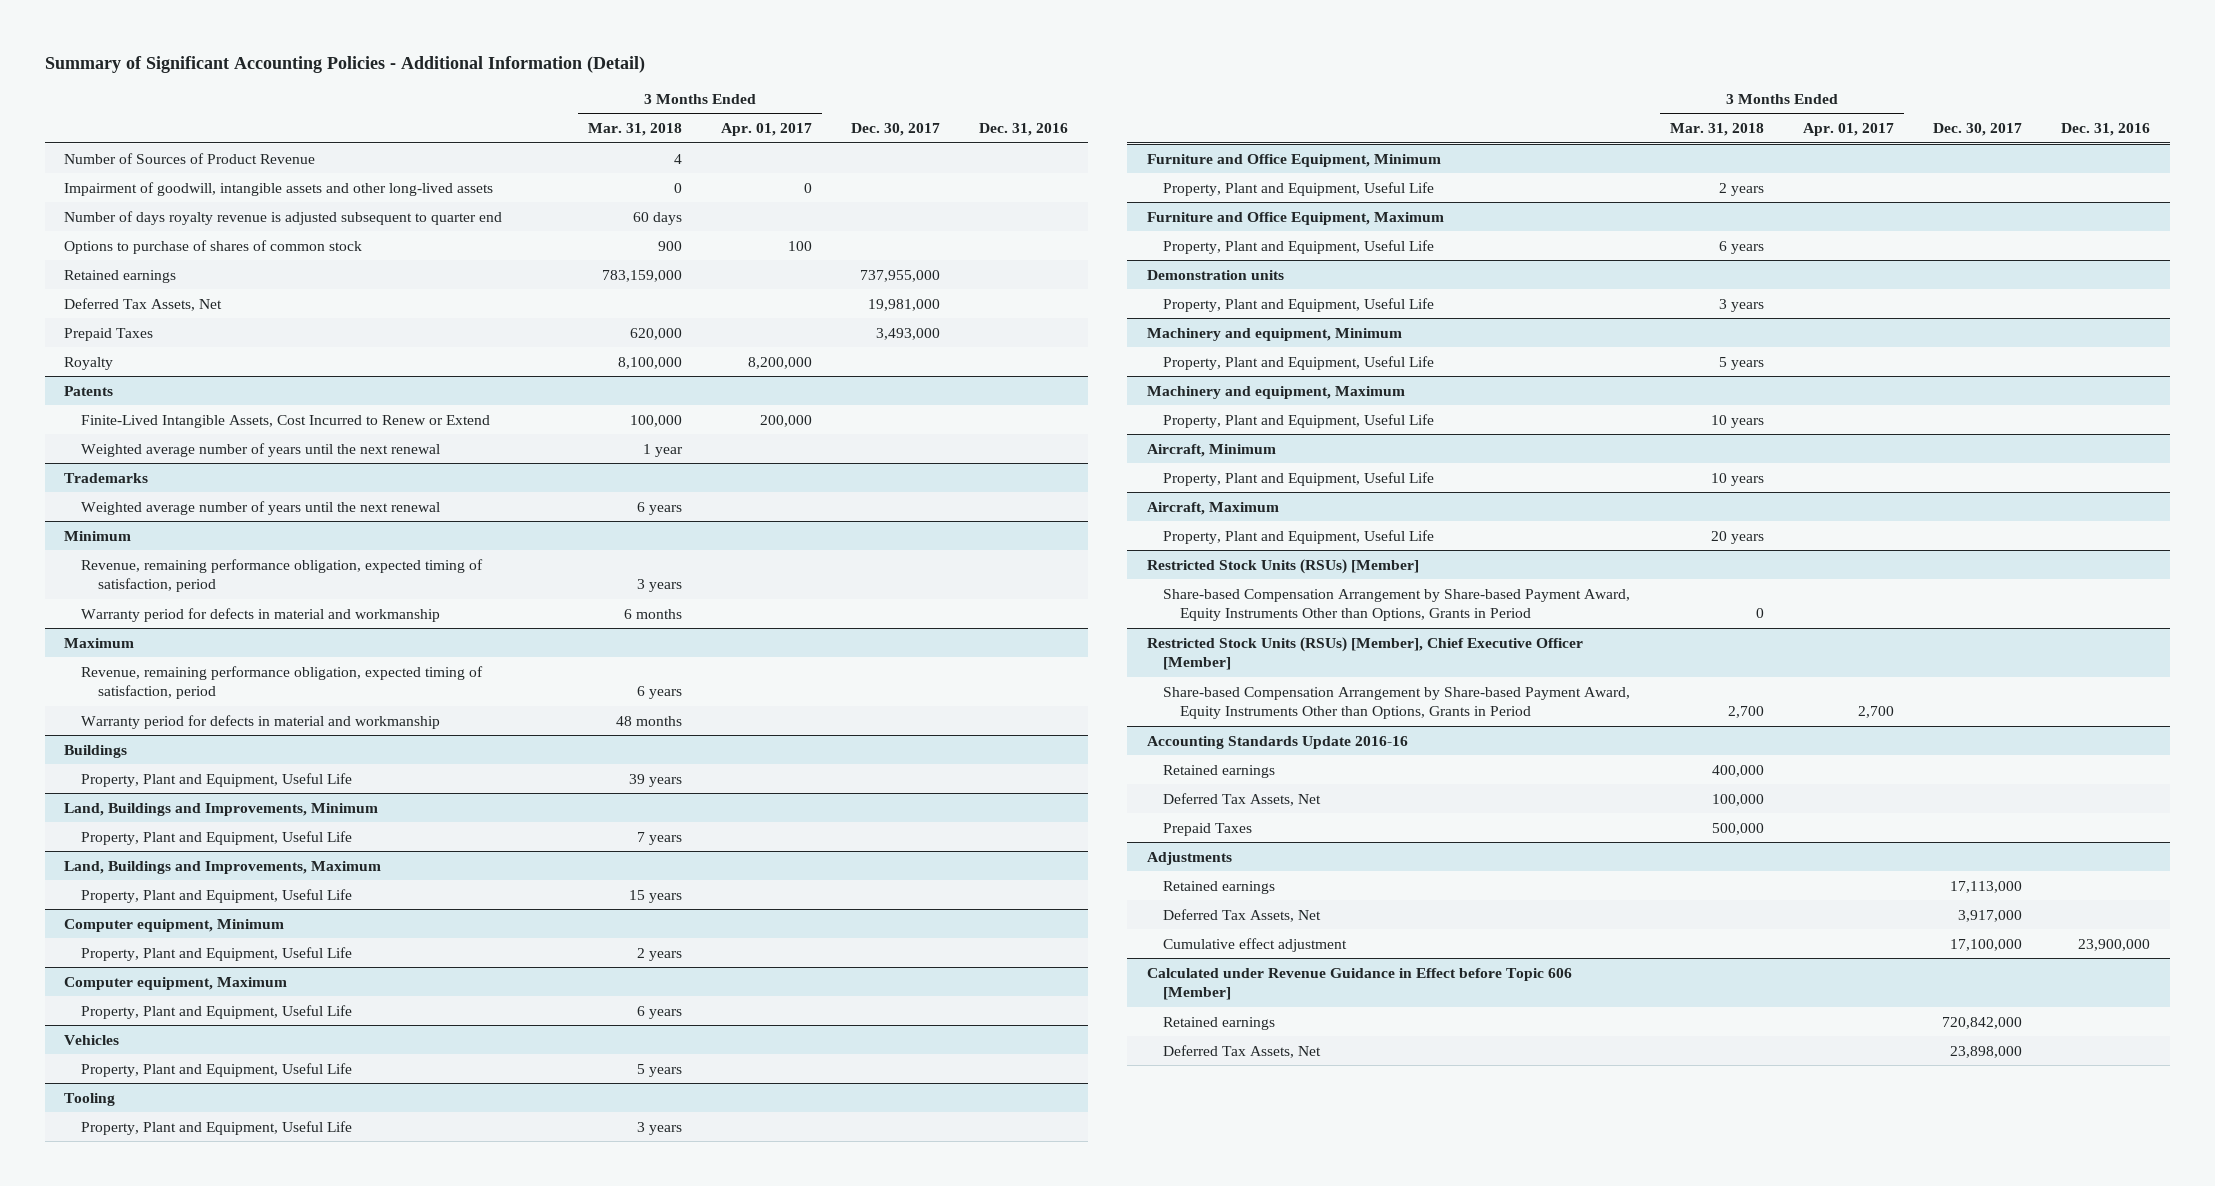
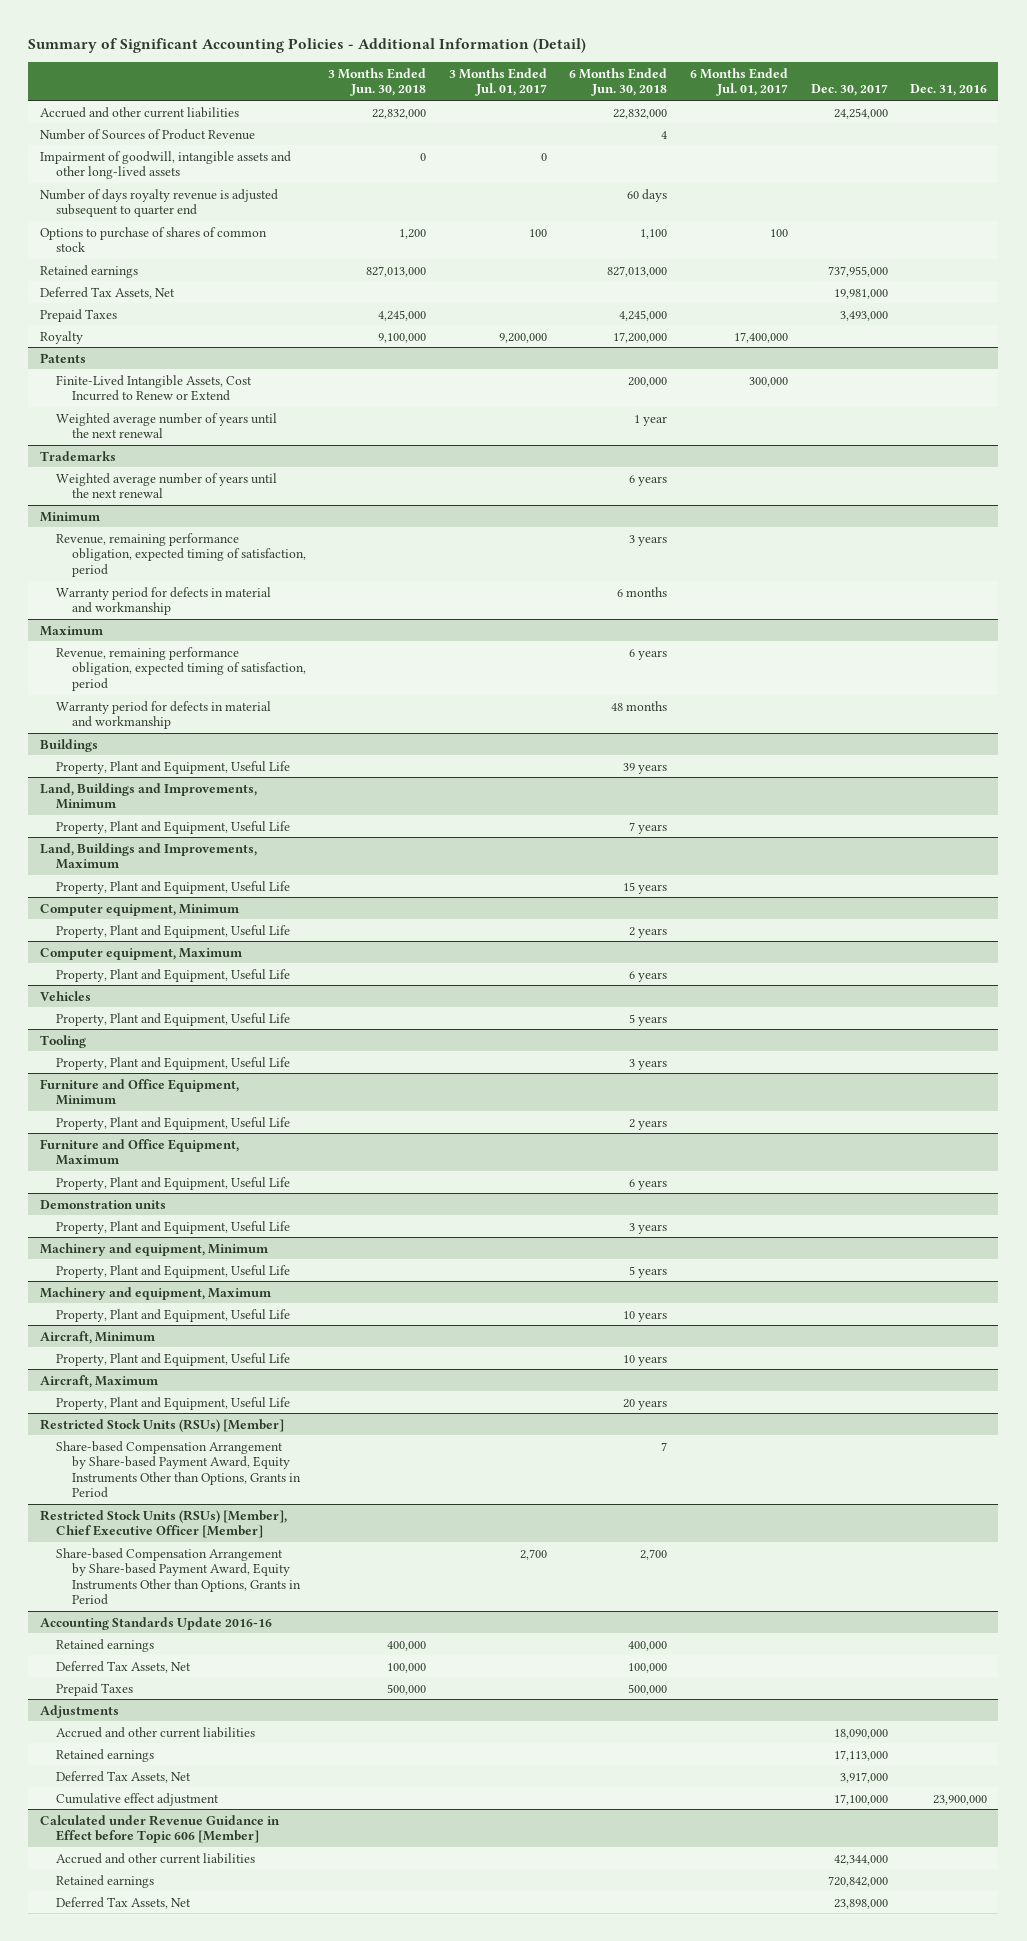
- | 3 Months Ended Mar. 31, 2018 | 3 Months Ended Apr. 01, 2017 | Dec. 30, 2017 | Dec. 31, 2016
+ | 3 Months Ended Jun. 30, 2018 | 3 Months Ended Jul. 01, 2017 | 6 Months Ended Jun. 30, 2018 | 6 Months Ended Jul. 01, 2017 | Dec. 30, 2017 | Dec. 31, 2016
+ Accrued and other current liabilities | 22,832,000 | | 22,832,000 | | 24,254,000 |
@ Adjustments
+ Accrued and other current liabilities | | | | | 18,090,000 |
@ Calculated under Revenue Guidance in Effect before Topic 606 [Member]
+ Accrued and other current liabilities | | | | | 42,344,000 |

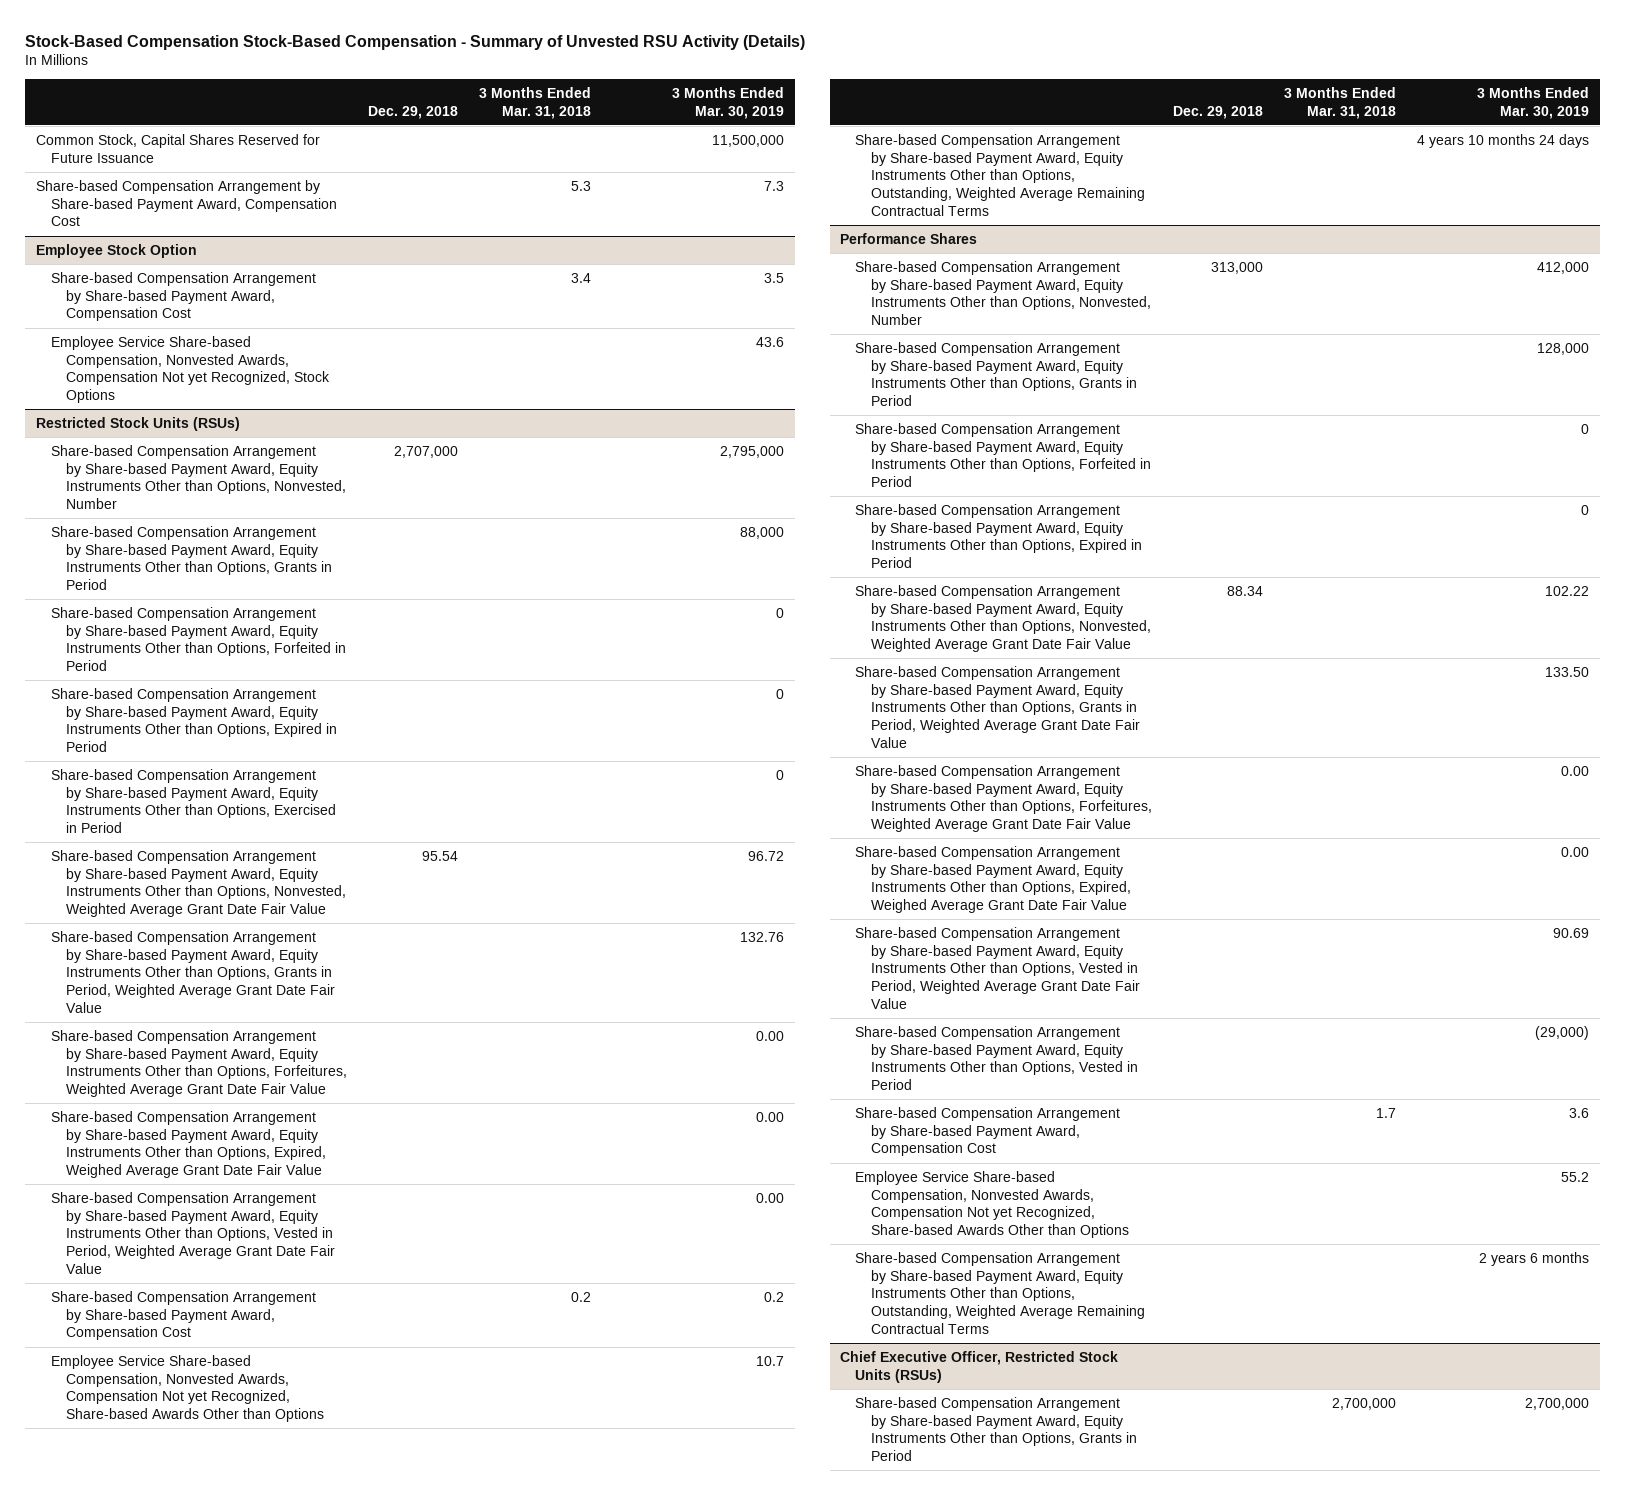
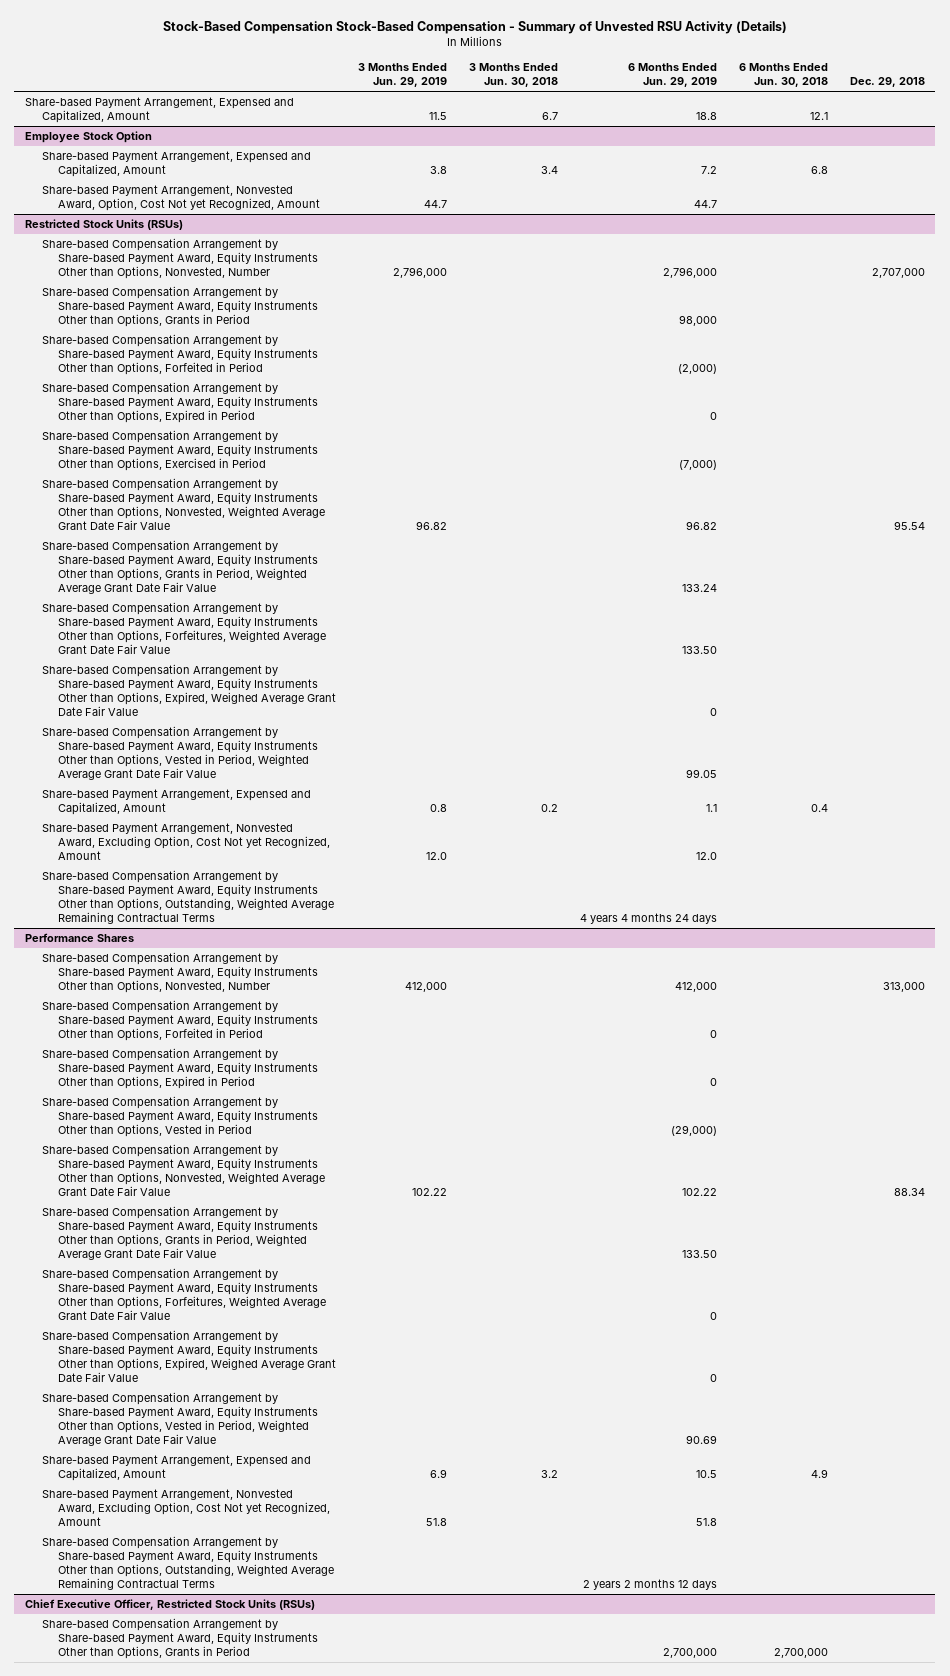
- | Dec. 29, 2018 | 3 Months Ended Mar. 31, 2018 | 3 Months Ended Mar. 30, 2019
+ | 3 Months Ended Jun. 29, 2019 | 3 Months Ended Jun. 30, 2018 | 6 Months Ended Jun. 29, 2019 | 6 Months Ended Jun. 30, 2018 | Dec. 29, 2018
- Common Stock, Capital Shares Reserved for Future Issuance | | | 11,500,000
- Share-based Compensation Arrangement by Share-based Payment Award, Compensation Cost | | 5.3 | 7.3
+ Share-based Payment Arrangement, Expensed and Capitalized, Amount | 11.5 | 6.7 | 18.8 | 12.1 |
@ Employee Stock Option
- Share-based Compensation Arrangement by Share-based Payment Award, Compensation Cost | | 3.4 | 3.5
- Employee Service Share-based Compensation, Nonvested Awards, Compensation Not yet Recognized, Stock Options | | | 43.6
+ Share-based Payment Arrangement, Expensed and Capitalized, Amount | 3.8 | 3.4 | 7.2 | 6.8 |
+ Share-based Payment Arrangement, Nonvested Award, Option, Cost Not yet Recognized, Amount | 44.7 | | 44.7 | |
@ Restricted Stock Units (RSUs)
- Share-based Compensation Arrangement by Share-based Payment Award, Compensation Cost | | 0.2 | 0.2
- Employee Service Share-based Compensation, Nonvested Awards, Compensation Not yet Recognized, Share-based Awards Other than Options | | | 10.7
+ Share-based Payment Arrangement, Expensed and Capitalized, Amount | 0.8 | 0.2 | 1.1 | 0.4 |
+ Share-based Payment Arrangement, Nonvested Award, Excluding Option, Cost Not yet Recognized, Amount | 12.0 | | 12.0 | |
@ Performance Shares
- Share-based Compensation Arrangement by Share-based Payment Award, Equity Instruments Other than Options, Grants in Period | | | 128,000
moved up: Share-based Compensation Arrangement by Share-based Payment Award, Equity Instruments Other than Options, Vested in Period | | | (29,000) | |
- Share-based Compensation Arrangement by Share-based Payment Award, Compensation Cost | | 1.7 | 3.6
- Employee Service Share-based Compensation, Nonvested Awards, Compensation Not yet Recognized, Share-based Awards Other than Options | | | 55.2
+ Share-based Payment Arrangement, Expensed and Capitalized, Amount | 6.9 | 3.2 | 10.5 | 4.9 |
+ Share-based Payment Arrangement, Nonvested Award, Excluding Option, Cost Not yet Recognized, Amount | 51.8 | | 51.8 | |

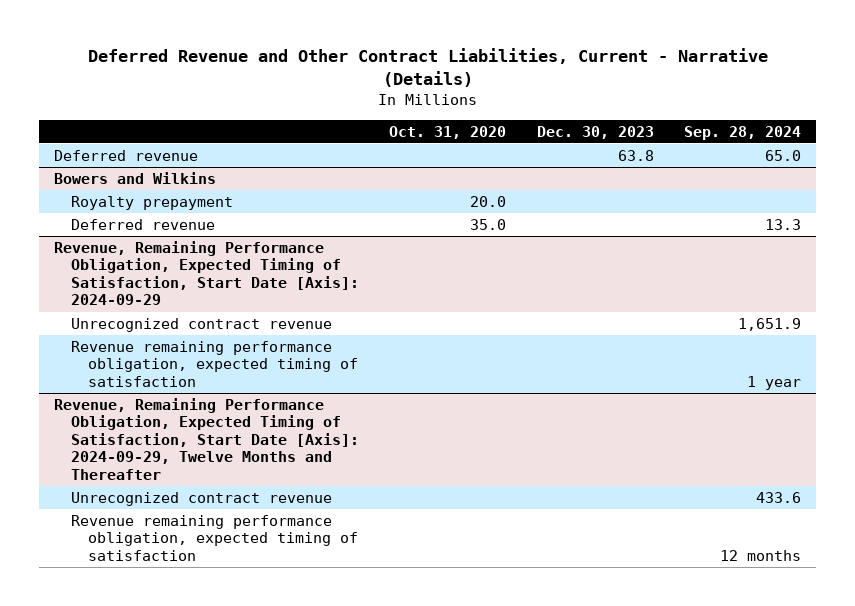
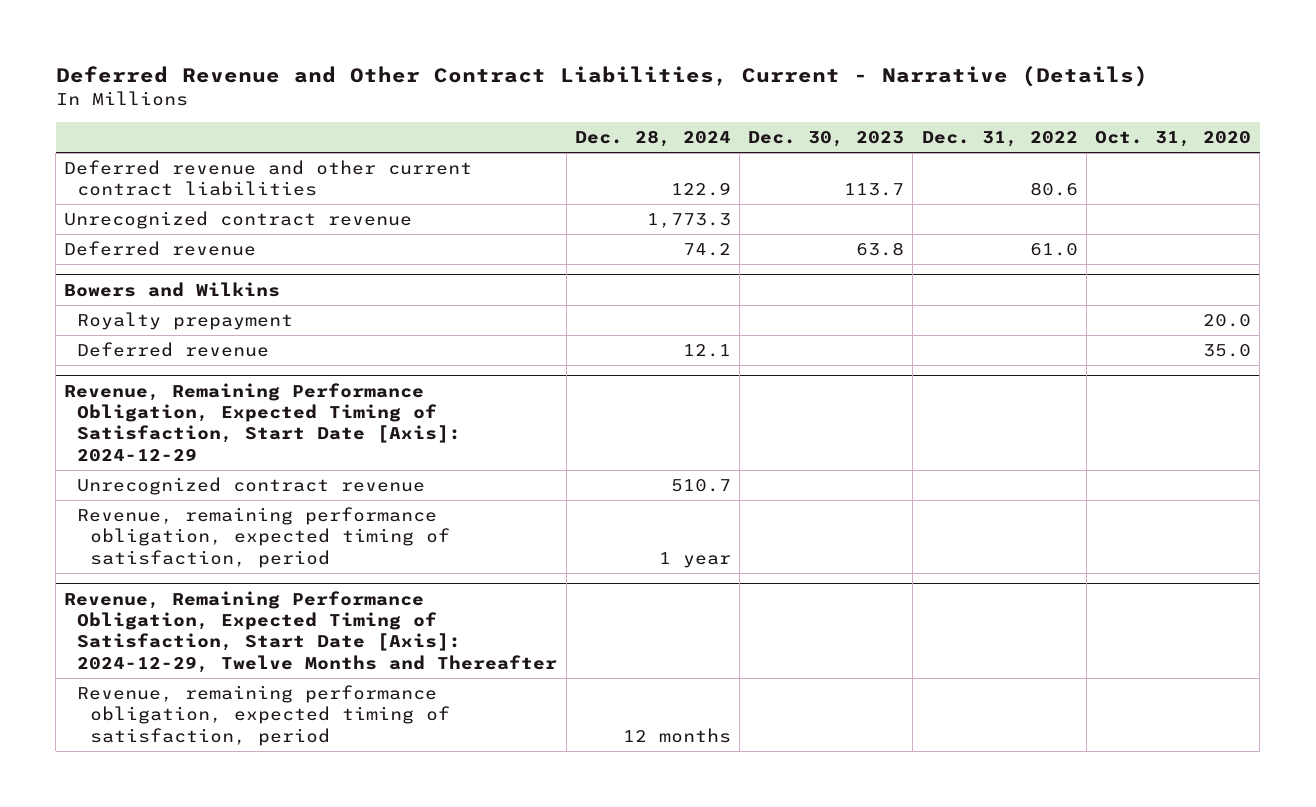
- | Oct. 31, 2020 | Dec. 30, 2023 | Sep. 28, 2024
+ | Dec. 28, 2024 | Dec. 30, 2023 | Dec. 31, 2022 | Oct. 31, 2020
+ Deferred revenue and other current contract liabilities | 122.9 | 113.7 | 80.6 |
+ Unrecognized contract revenue | 1,773.3 | | |
- Revenue, Remaining Performance Obligation, Expected Timing of Satisfaction, Start Date [Axis]: 2024-09-29
- Unrecognized contract revenue | | | 1,651.9
- Revenue remaining performance obligation, expected timing of satisfaction | | | 1 year
- Revenue, Remaining Performance Obligation, Expected Timing of Satisfaction, Start Date [Axis]: 2024-09-29, Twelve Months and Thereafter
- Unrecognized contract revenue | | | 433.6
- Revenue remaining performance obligation, expected timing of satisfaction | | | 12 months
+ Revenue, Remaining Performance Obligation, Expected Timing of Satisfaction, Start Date [Axis]: 2024-12-29
+ Unrecognized contract revenue | 510.7 | | |
+ Revenue, remaining performance obligation, expected timing of satisfaction, period | 1 year | | |
+ Revenue, Remaining Performance Obligation, Expected Timing of Satisfaction, Start Date [Axis]: 2024-12-29, Twelve Months and Thereafter
+ Revenue, remaining performance obligation, expected timing of satisfaction, period | 12 months | | |

